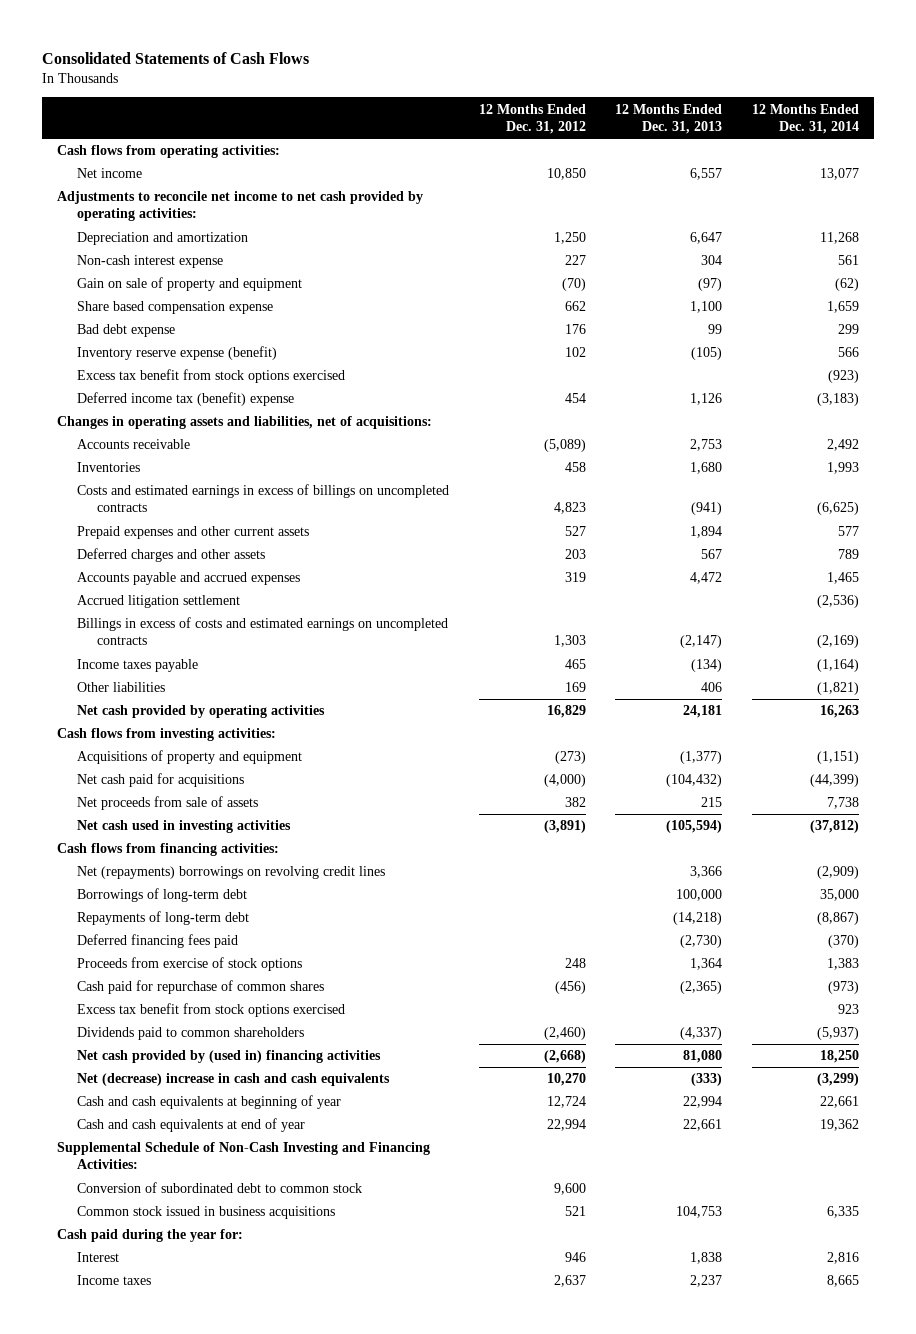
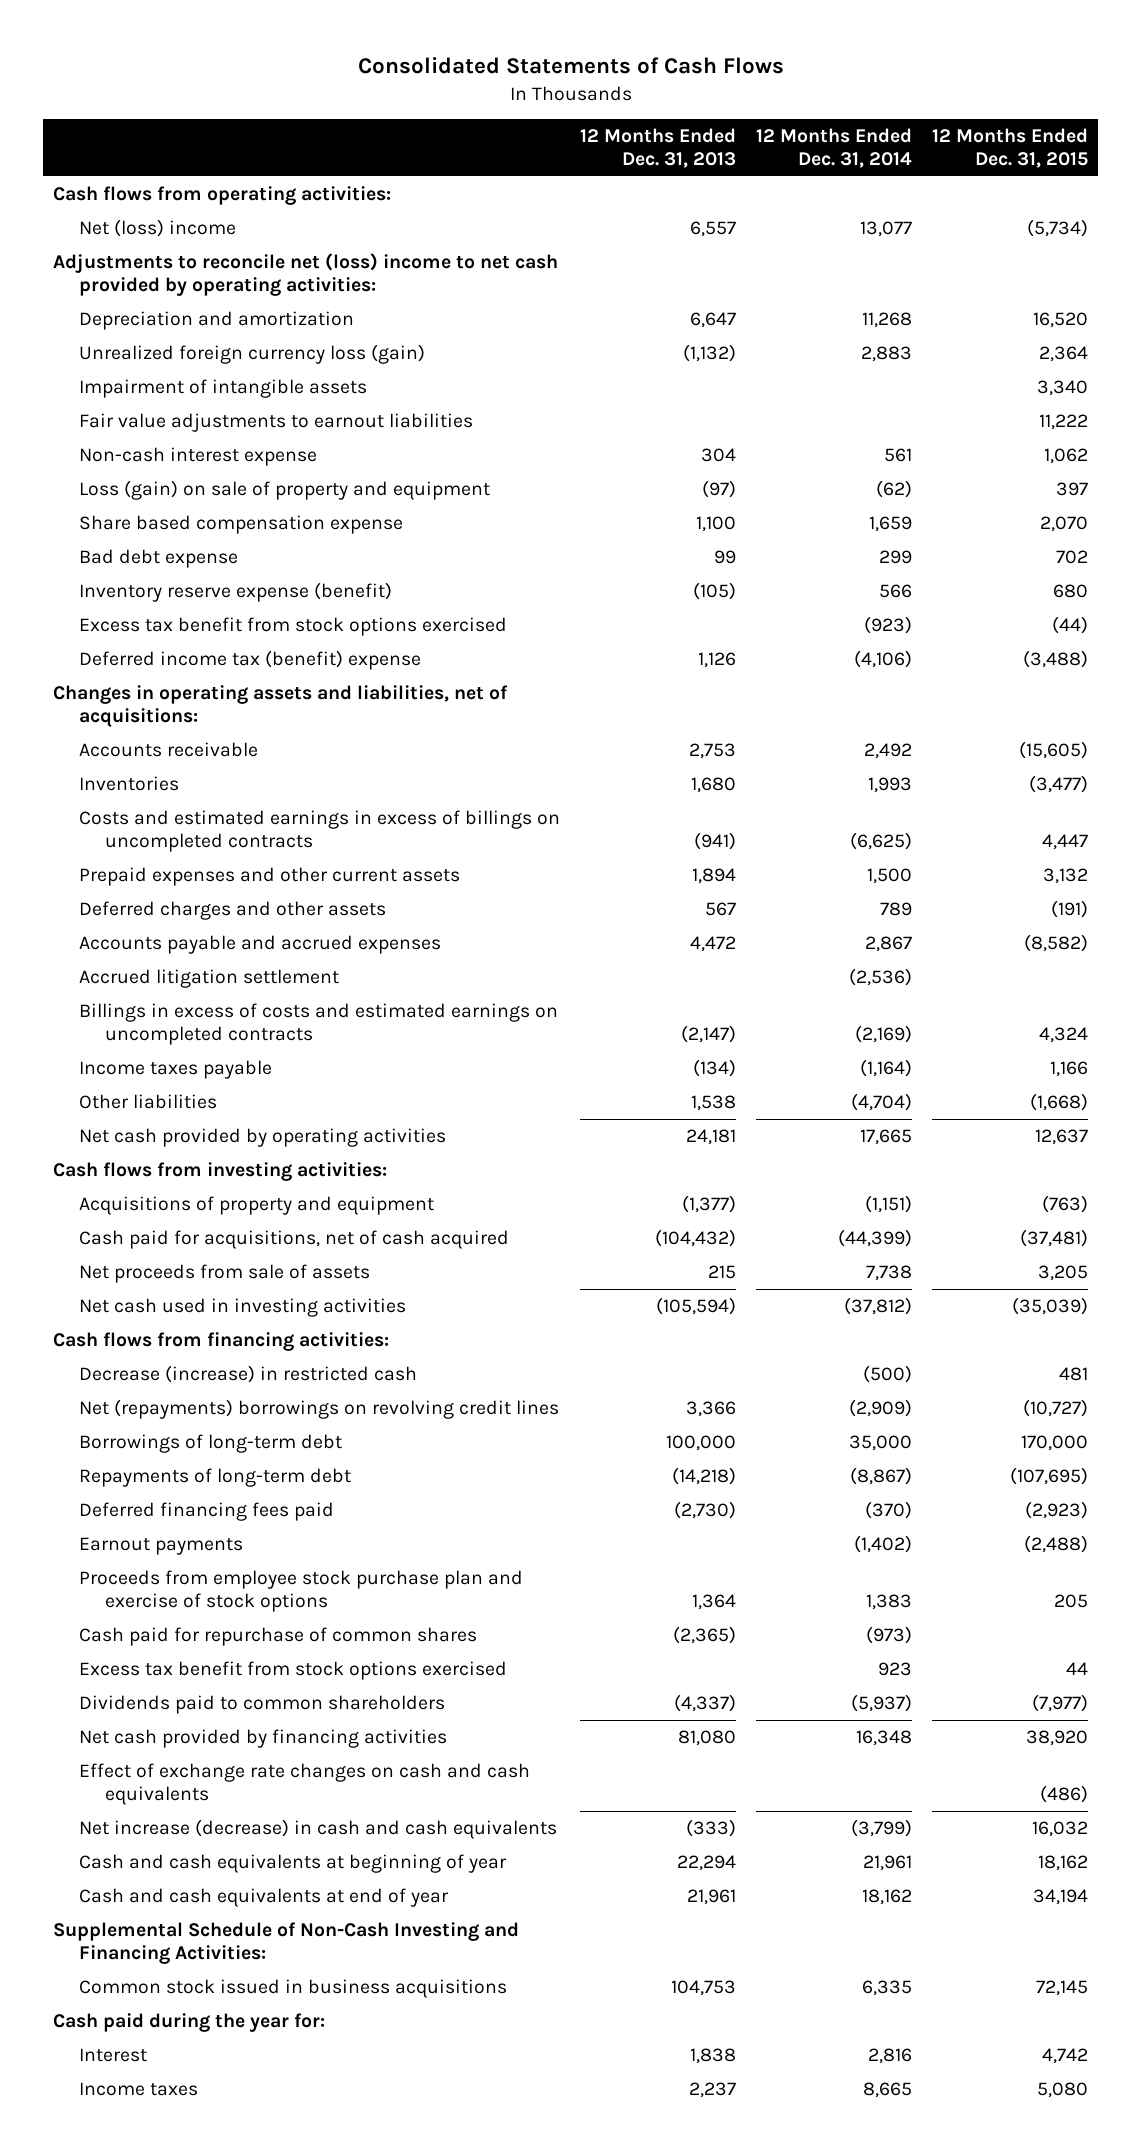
- | 12 Months Ended Dec. 31, 2012 | 12 Months Ended Dec. 31, 2013 | 12 Months Ended Dec. 31, 2014
+ | 12 Months Ended Dec. 31, 2013 | 12 Months Ended Dec. 31, 2014 | 12 Months Ended Dec. 31, 2015
- Net income | 10,850 | 6,557 | 13,077
- Adjustments to reconcile net income to net cash provided by operating activities:
+ Net (loss) income | 6,557 | 13,077 | (5,734)
+ Adjustments to reconcile net (loss) income to net cash provided by operating activities:
+ Unrealized foreign currency loss (gain) | (1,132) | 2,883 | 2,364
+ Impairment of intangible assets | | | 3,340
+ Fair value adjustments to earnout liabilities | | | 11,222
- Gain on sale of property and equipment | (70) | (97) | (62)
+ Loss (gain) on sale of property and equipment | (97) | (62) | 397
- Deferred income tax (benefit) expense | 454 | 1,126 | (3,183)
+ Deferred income tax (benefit) expense | 1,126 | (4,106) | (3,488)
- Prepaid expenses and other current assets | 527 | 1,894 | 577
+ Prepaid expenses and other current assets | 1,894 | 1,500 | 3,132
- Accounts payable and accrued expenses | 319 | 4,472 | 1,465
+ Accounts payable and accrued expenses | 4,472 | 2,867 | (8,582)
- Other liabilities | 169 | 406 | (1,821)
- Net cash provided by operating activities | 16,829 | 24,181 | 16,263
+ Other liabilities | 1,538 | (4,704) | (1,668)
+ Net cash provided by operating activities | 24,181 | 17,665 | 12,637
- Net cash paid for acquisitions | (4,000) | (104,432) | (44,399)
+ Cash paid for acquisitions, net of cash acquired | (104,432) | (44,399) | (37,481)
+ Decrease (increase) in restricted cash | | (500) | 481
- Proceeds from exercise of stock options | 248 | 1,364 | 1,383
+ Earnout payments | | (1,402) | (2,488)
+ Proceeds from employee stock purchase plan and exercise of stock options | 1,364 | 1,383 | 205
- Net cash provided by (used in) financing activities | (2,668) | 81,080 | 18,250
- Net (decrease) increase in cash and cash equivalents | 10,270 | (333) | (3,299)
- Cash and cash equivalents at beginning of year | 12,724 | 22,994 | 22,661
- Cash and cash equivalents at end of year | 22,994 | 22,661 | 19,362
+ Net cash provided by financing activities | 81,080 | 16,348 | 38,920
+ Effect of exchange rate changes on cash and cash equivalents | | | (486)
+ Net increase (decrease) in cash and cash equivalents | (333) | (3,799) | 16,032
+ Cash and cash equivalents at beginning of year | 22,294 | 21,961 | 18,162
+ Cash and cash equivalents at end of year | 21,961 | 18,162 | 34,194
- Conversion of subordinated debt to common stock | 9,600 | |

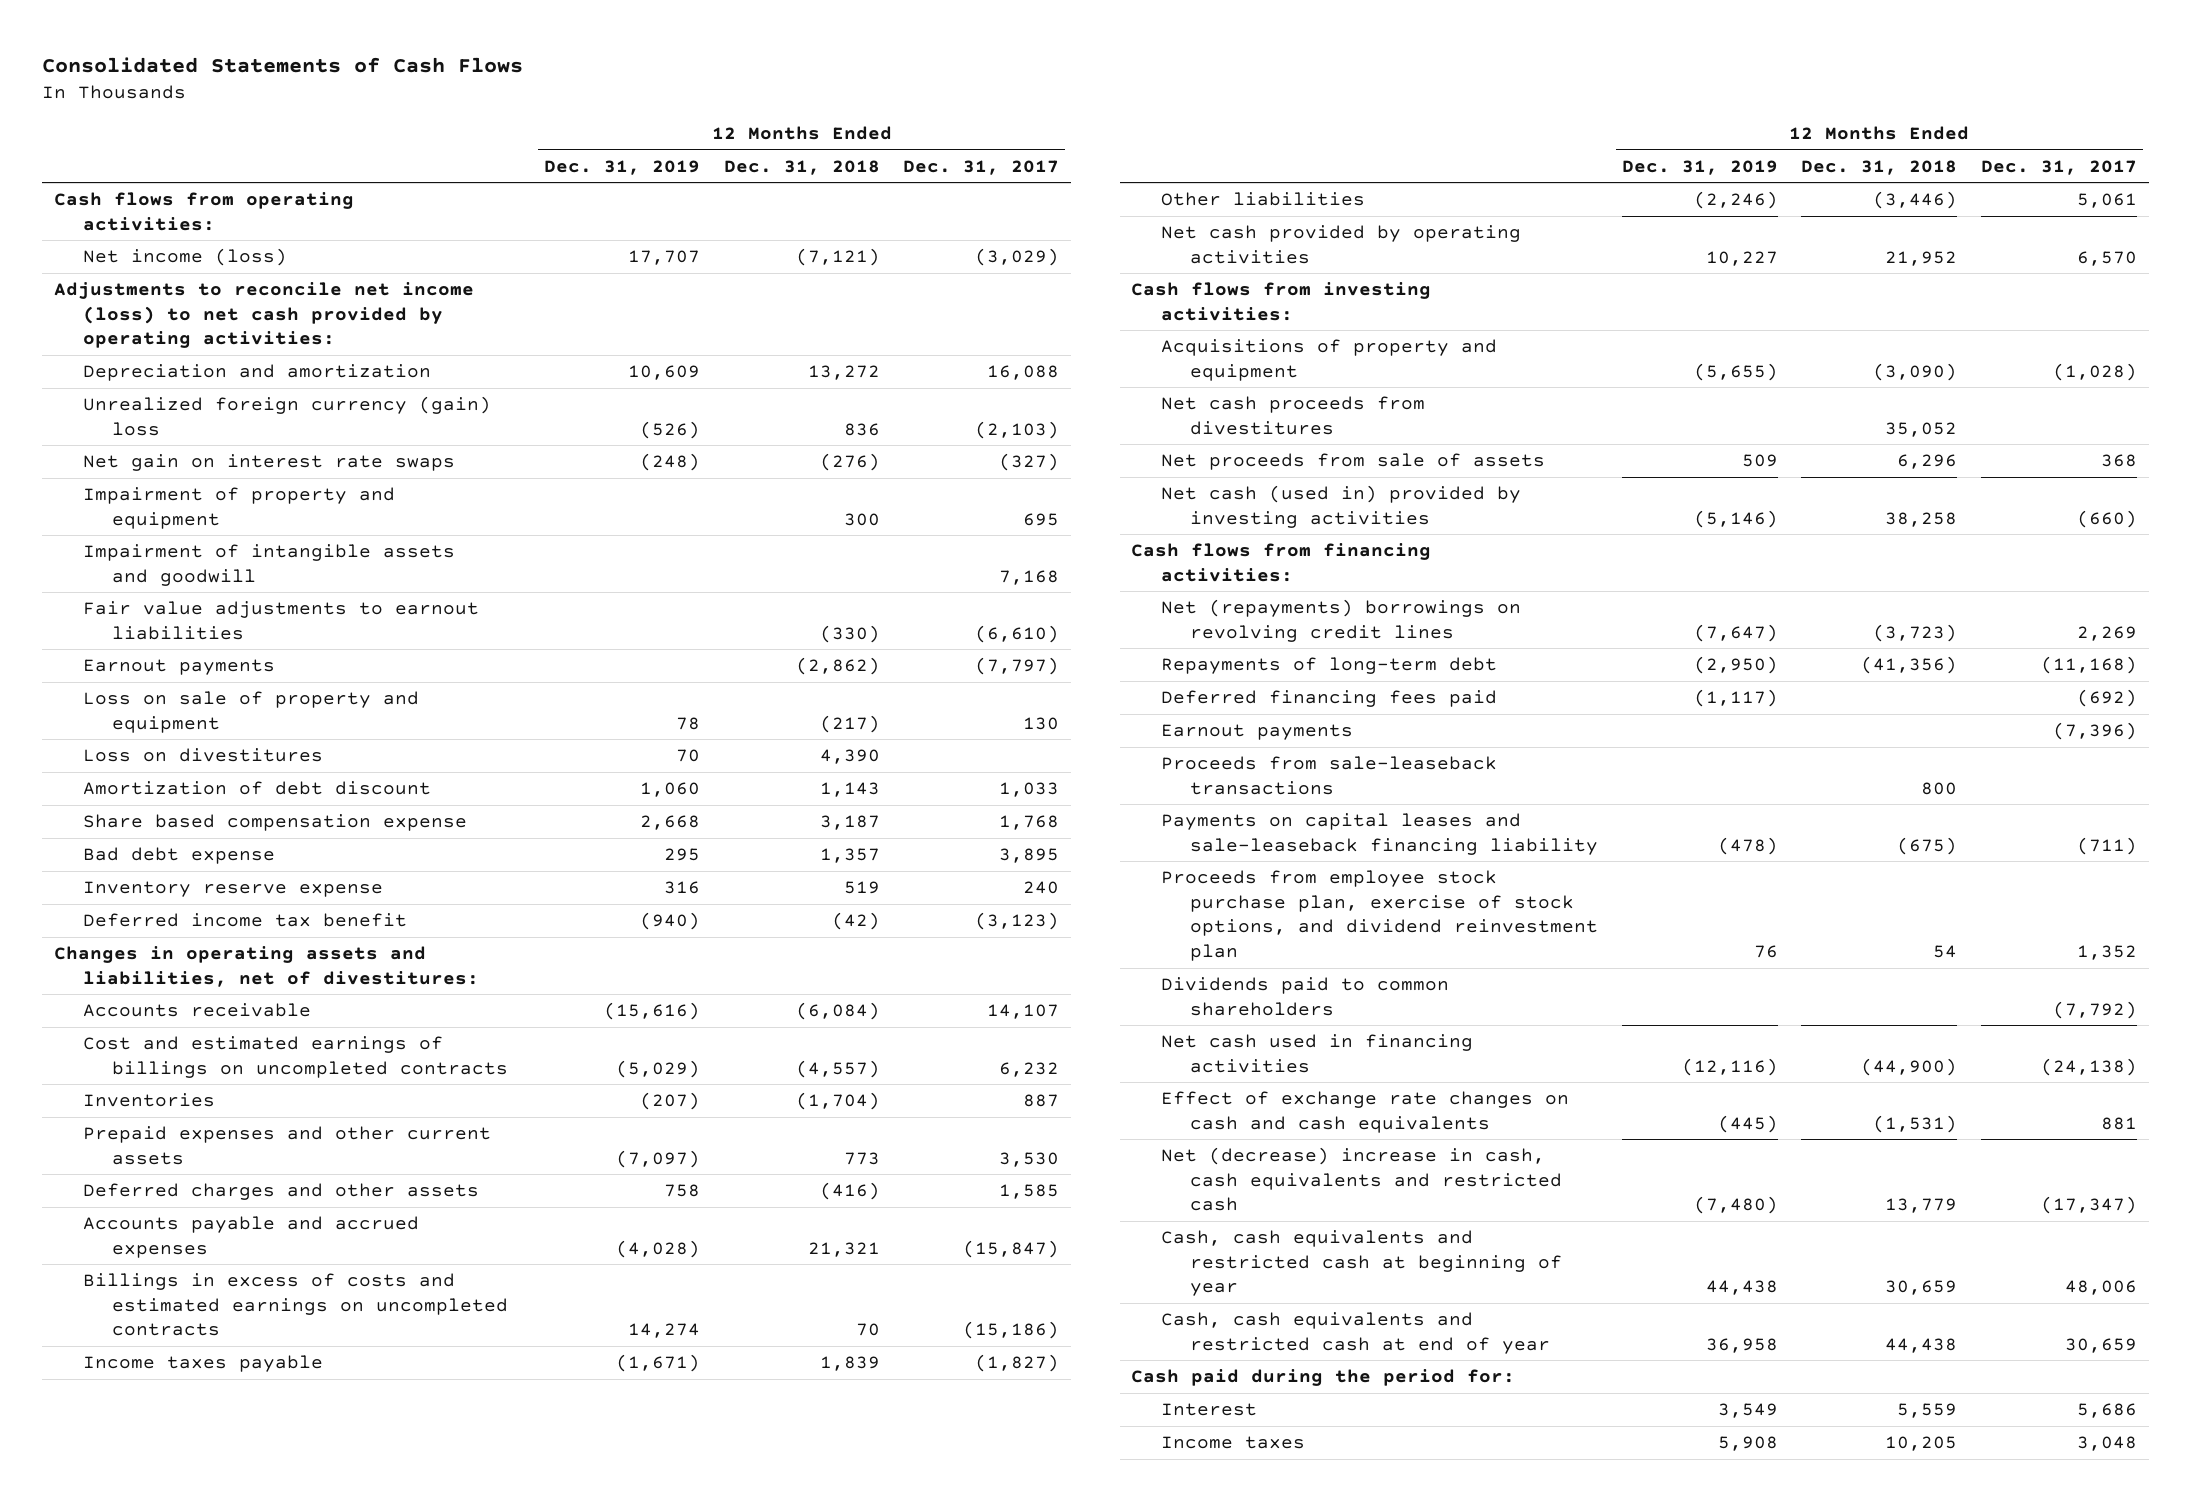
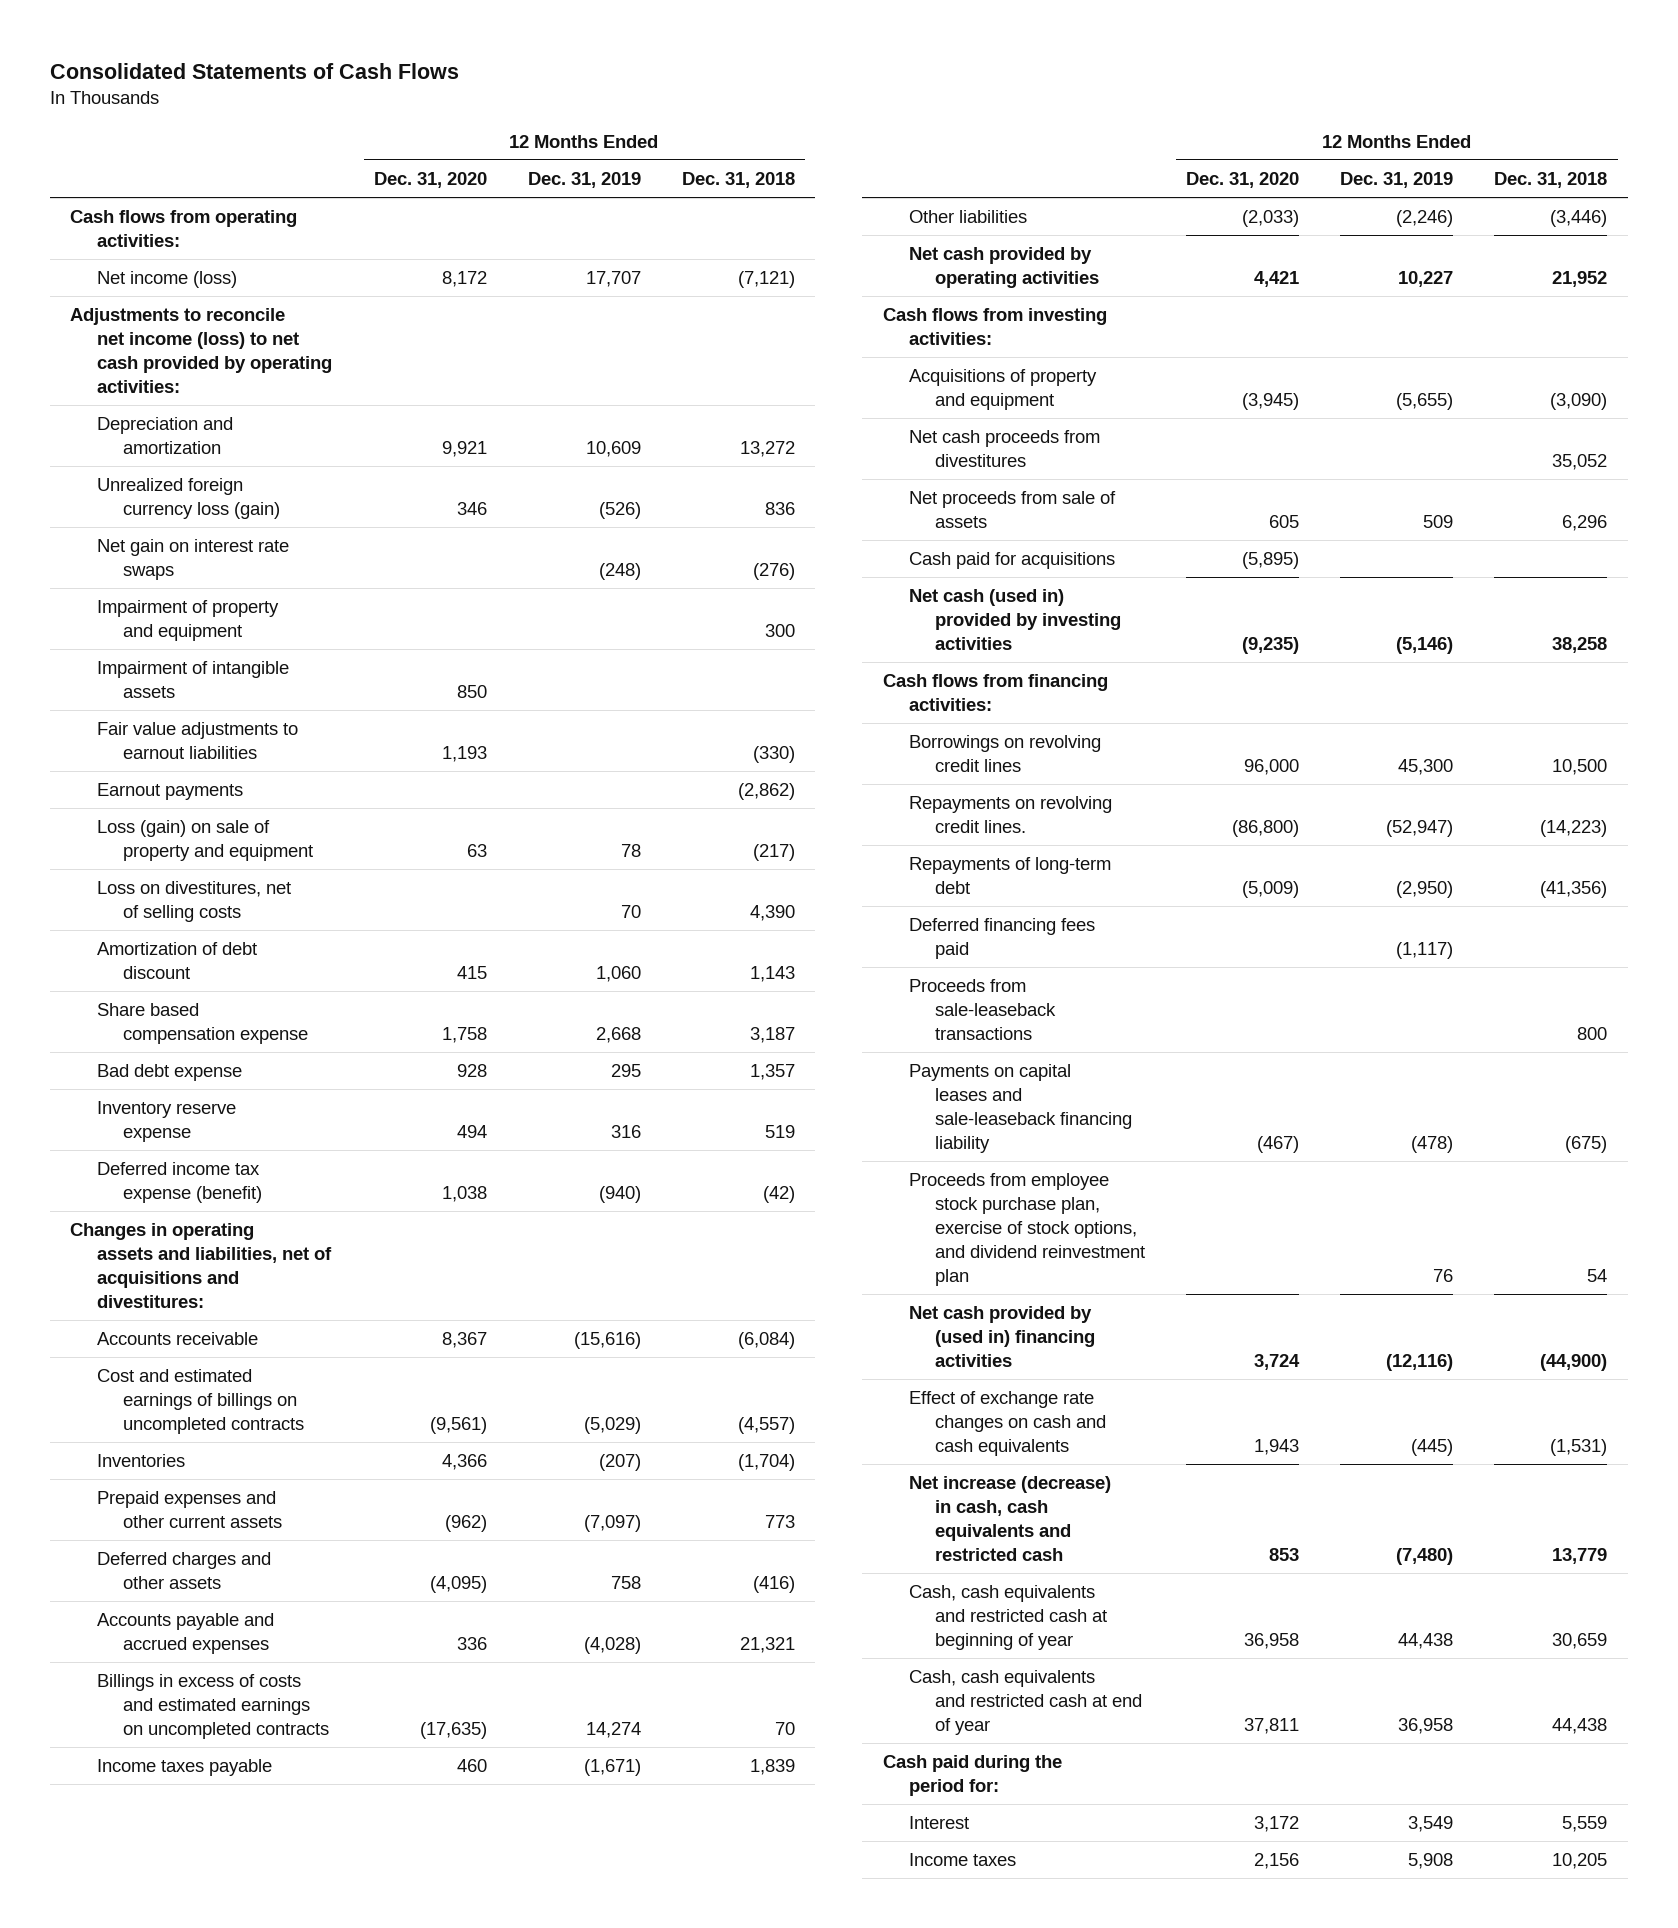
- | 12 Months Ended Dec. 31, 2019 | 12 Months Ended Dec. 31, 2018 | 12 Months Ended Dec. 31, 2017
+ | 12 Months Ended Dec. 31, 2020 | 12 Months Ended Dec. 31, 2019 | 12 Months Ended Dec. 31, 2018
- Unrealized foreign currency (gain) loss | (526) | 836 | (2,103)
+ Unrealized foreign currency loss (gain) | 346 | (526) | 836
- Impairment of intangible assets and goodwill | | | 7,168
+ Impairment of intangible assets | 850 | |
- Loss on sale of property and equipment | 78 | (217) | 130
- Loss on divestitures | 70 | 4,390 |
+ Loss (gain) on sale of property and equipment | 63 | 78 | (217)
+ Loss on divestitures, net of selling costs | | 70 | 4,390
- Deferred income tax benefit | (940) | (42) | (3,123)
- Changes in operating assets and liabilities, net of divestitures:
+ Deferred income tax expense (benefit) | 1,038 | (940) | (42)
+ Changes in operating assets and liabilities, net of acquisitions and divestitures:
+ Cash paid for acquisitions | (5,895) | |
- Net (repayments) borrowings on revolving credit lines | (7,647) | (3,723) | 2,269
+ Borrowings on revolving credit lines | 96,000 | 45,300 | 10,500
+ Repayments on revolving credit lines. | (86,800) | (52,947) | (14,223)
- Earnout payments | | | (7,396)
- Dividends paid to common shareholders | | | (7,792)
- Net cash used in financing activities | (12,116) | (44,900) | (24,138)
+ Net cash provided by (used in) financing activities | 3,724 | (12,116) | (44,900)
- Net (decrease) increase in cash, cash equivalents and restricted cash | (7,480) | 13,779 | (17,347)
+ Net increase (decrease) in cash, cash equivalents and restricted cash | 853 | (7,480) | 13,779

